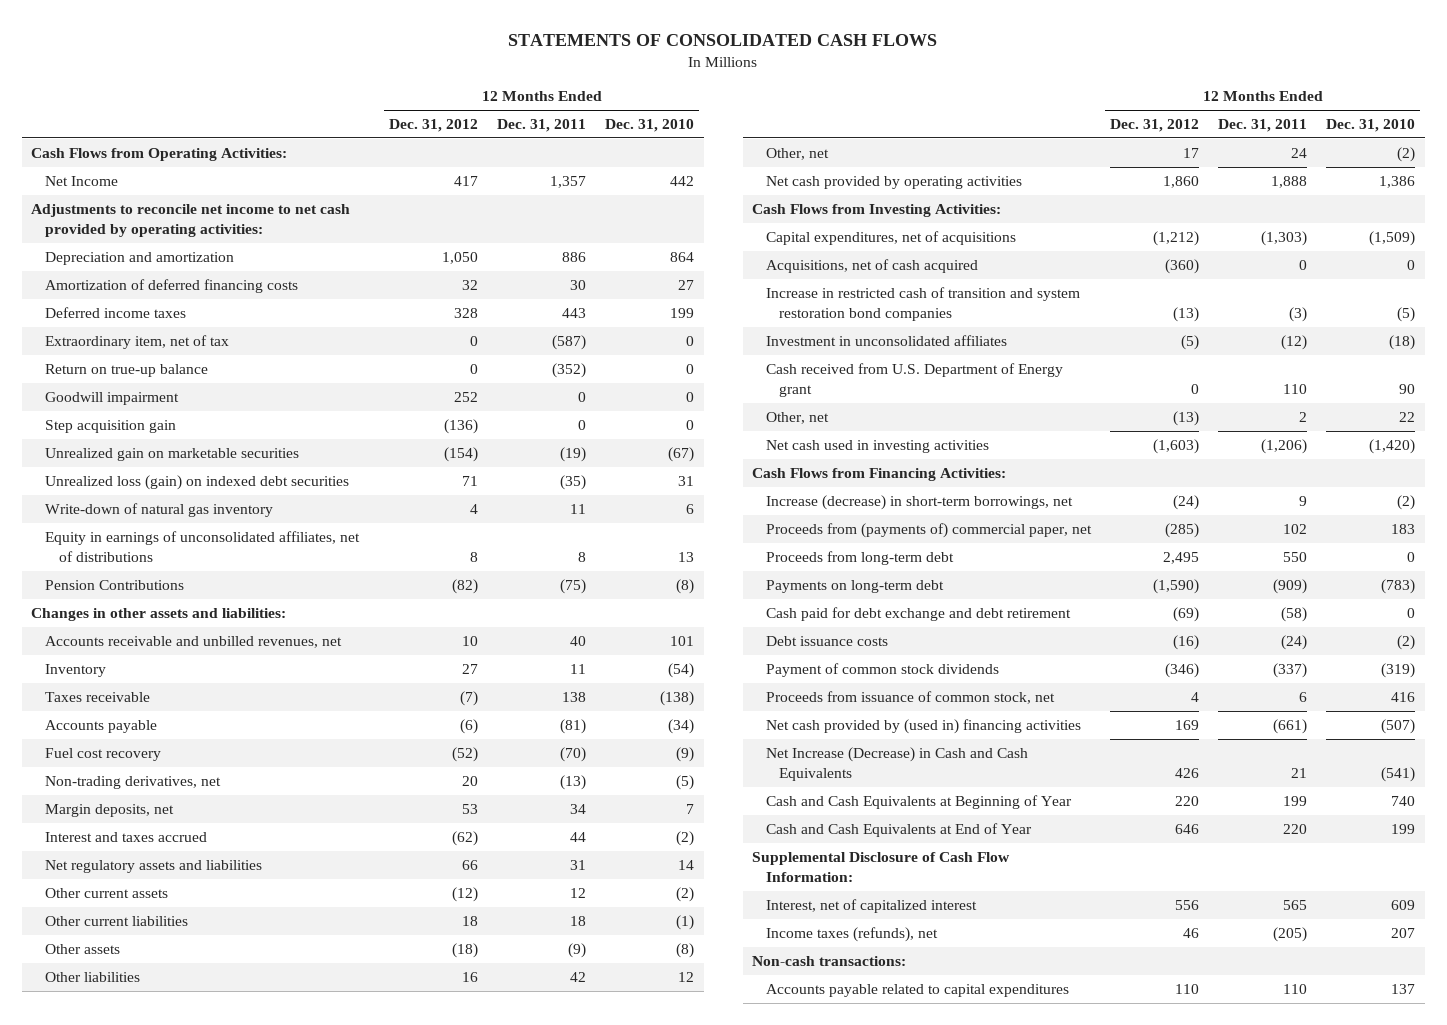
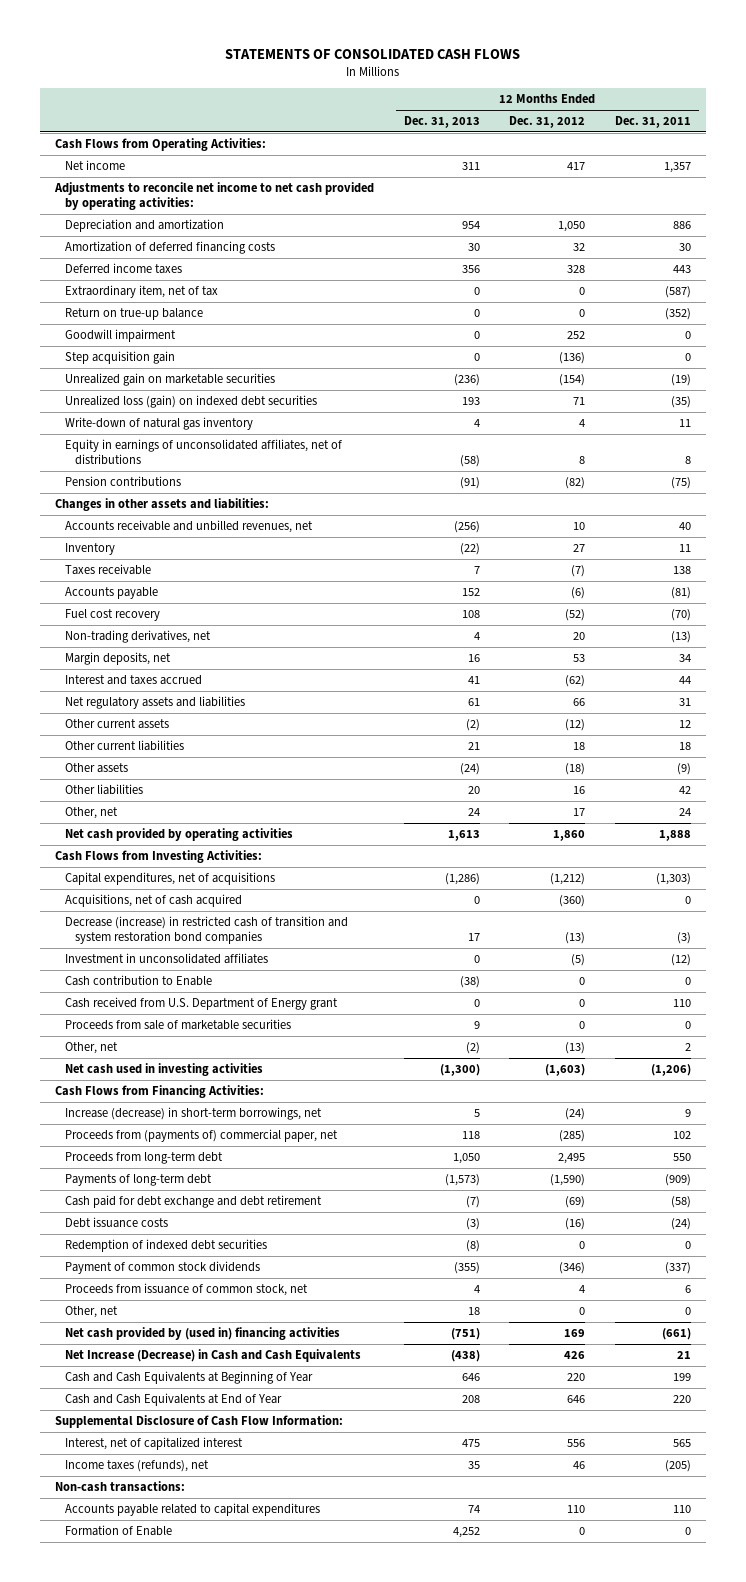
- | 12 Months Ended Dec. 31, 2012 | 12 Months Ended Dec. 31, 2011 | 12 Months Ended Dec. 31, 2010
+ | 12 Months Ended Dec. 31, 2013 | 12 Months Ended Dec. 31, 2012 | 12 Months Ended Dec. 31, 2011
- Net Income | 417 | 1,357 | 442
+ Net income | 311 | 417 | 1,357
- Pension Contributions | (82) | (75) | (8)
+ Pension contributions | (91) | (82) | (75)
- Increase in restricted cash of transition and system restoration bond companies | (13) | (3) | (5)
+ Decrease (increase) in restricted cash of transition and system restoration bond companies | 17 | (13) | (3)
+ Cash contribution to Enable | (38) | 0 | 0
+ Proceeds from sale of marketable securities | 9 | 0 | 0
- Payments on long-term debt | (1,590) | (909) | (783)
+ Payments of long-term debt | (1,573) | (1,590) | (909)
+ Redemption of indexed debt securities | (8) | 0 | 0
+ Other, net | 18 | 0 | 0
+ Formation of Enable | 4,252 | 0 | 0

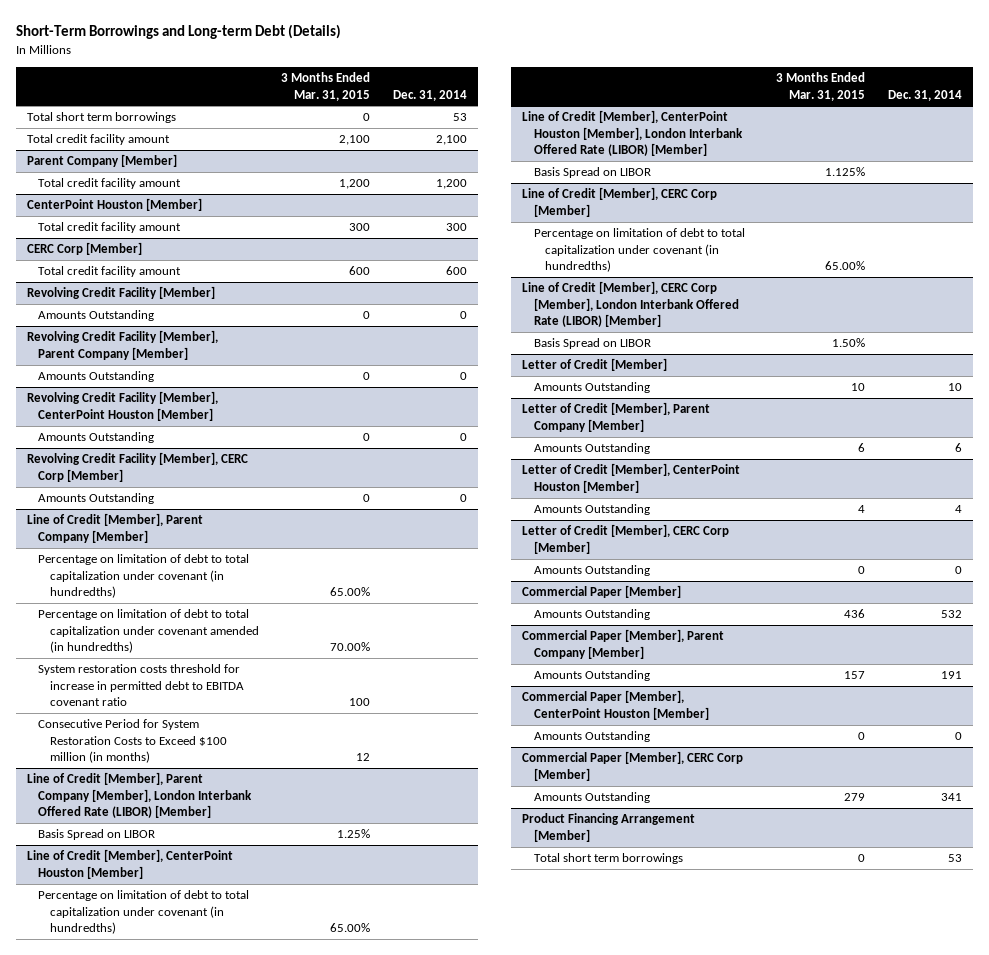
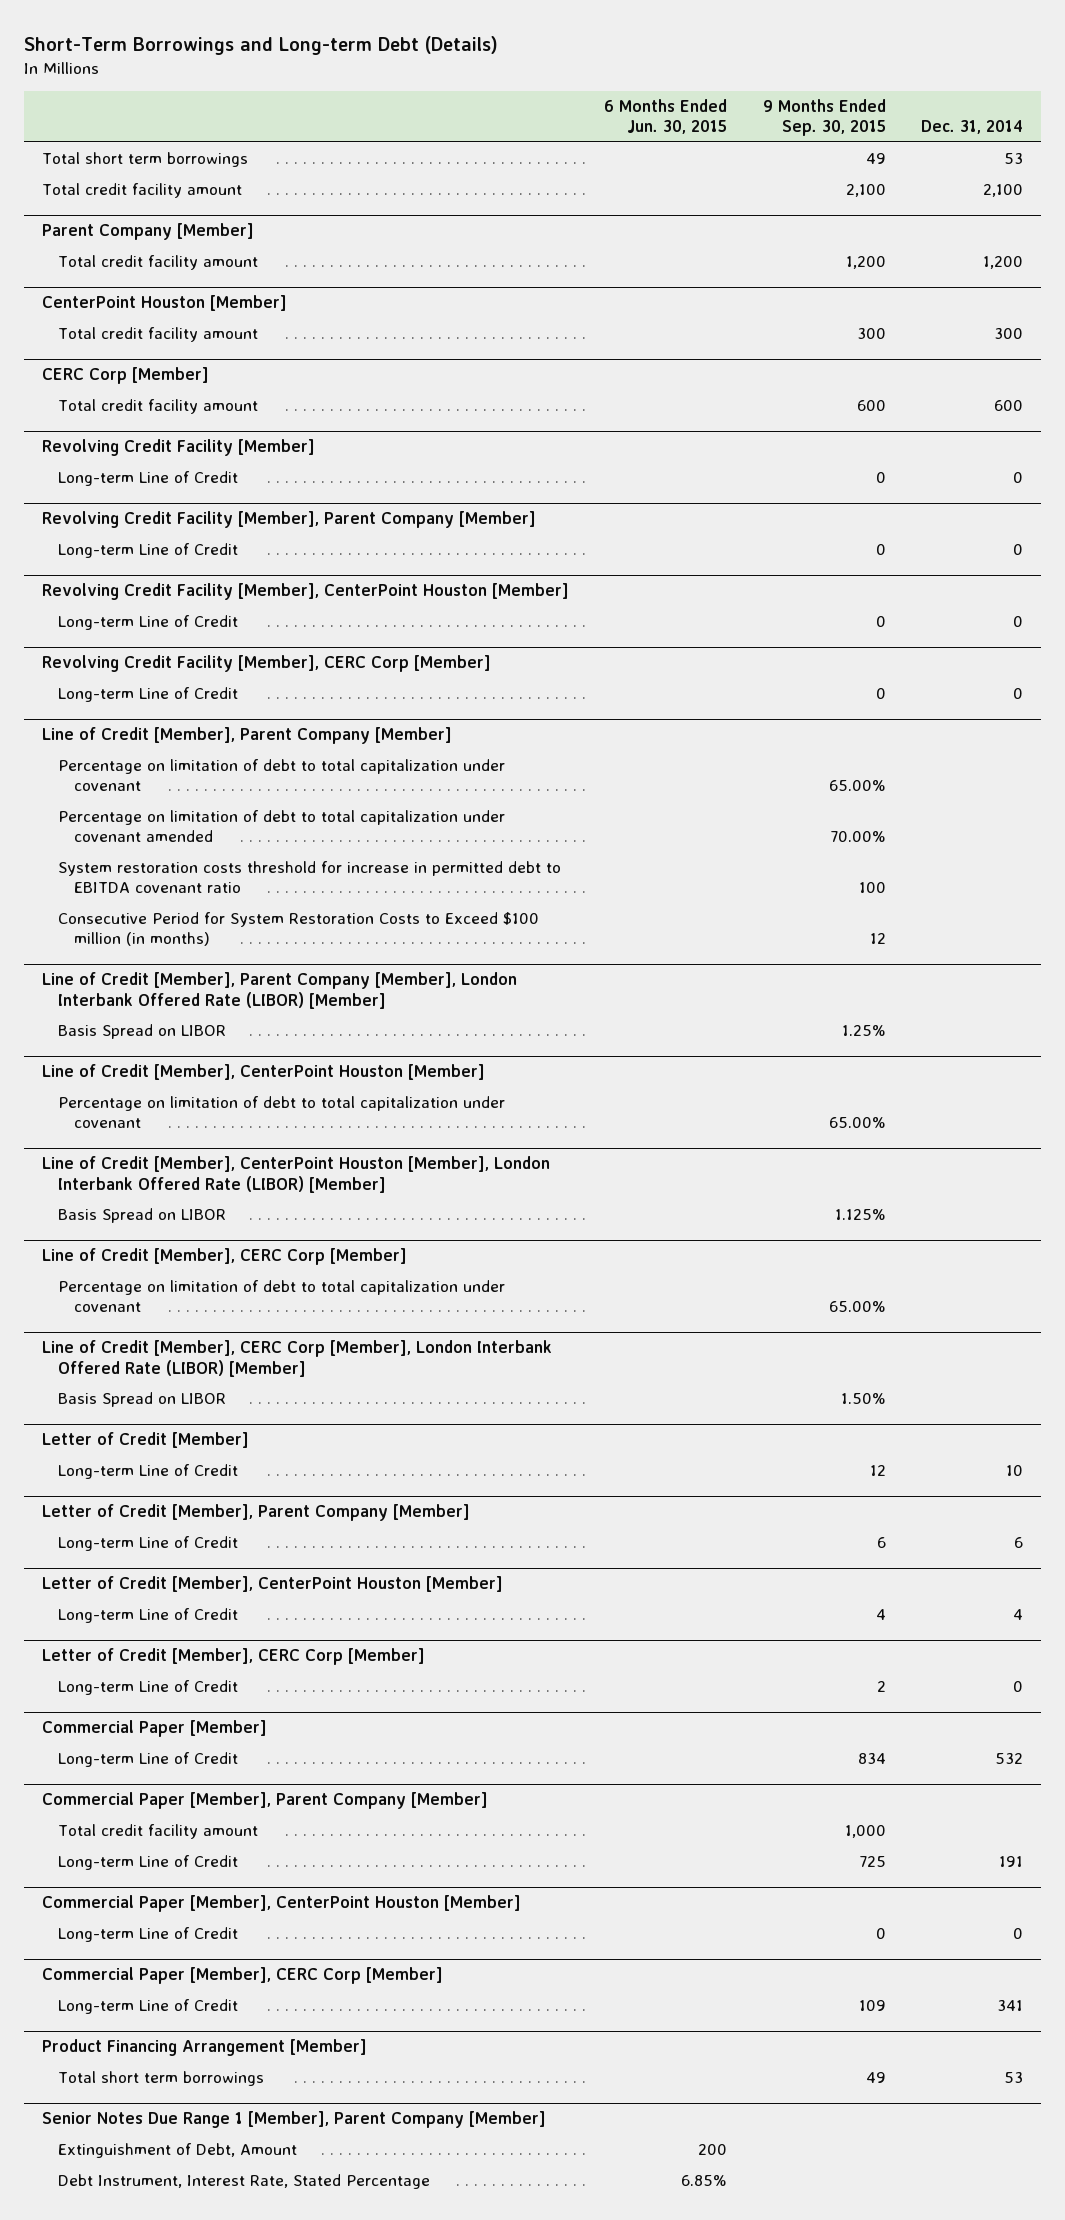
- | 3 Months Ended Mar. 31, 2015 | Dec. 31, 2014
+ | 6 Months Ended Jun. 30, 2015 | 9 Months Ended Sep. 30, 2015 | Dec. 31, 2014
@ Revolving Credit Facility [Member]
- Amounts Outstanding | 0 | 0
+ Long-term Line of Credit | | 0 | 0
@ Revolving Credit Facility [Member], Parent Company [Member]
- Amounts Outstanding | 0 | 0
+ Long-term Line of Credit | | 0 | 0
@ Revolving Credit Facility [Member], CenterPoint Houston [Member]
- Amounts Outstanding | 0 | 0
+ Long-term Line of Credit | | 0 | 0
@ Revolving Credit Facility [Member], CERC Corp [Member]
- Amounts Outstanding | 0 | 0
+ Long-term Line of Credit | | 0 | 0
@ Line of Credit [Member], Parent Company [Member]
- Percentage on limitation of debt to total capitalization under covenant (in hundredths) | 65.00% |
- Percentage on limitation of debt to total capitalization under covenant amended (in hundredths) | 70.00% |
+ Percentage on limitation of debt to total capitalization under covenant | | 65.00% |
+ Percentage on limitation of debt to total capitalization under covenant amended | | 70.00% |
@ Line of Credit [Member], CenterPoint Houston [Member]
- Percentage on limitation of debt to total capitalization under covenant (in hundredths) | 65.00% |
+ Percentage on limitation of debt to total capitalization under covenant | | 65.00% |
@ Line of Credit [Member], CERC Corp [Member]
- Percentage on limitation of debt to total capitalization under covenant (in hundredths) | 65.00% |
+ Percentage on limitation of debt to total capitalization under covenant | | 65.00% |
@ Letter of Credit [Member]
- Amounts Outstanding | 10 | 10
+ Long-term Line of Credit | | 12 | 10
@ Letter of Credit [Member], Parent Company [Member]
- Amounts Outstanding | 6 | 6
+ Long-term Line of Credit | | 6 | 6
@ Letter of Credit [Member], CenterPoint Houston [Member]
- Amounts Outstanding | 4 | 4
+ Long-term Line of Credit | | 4 | 4
@ Letter of Credit [Member], CERC Corp [Member]
- Amounts Outstanding | 0 | 0
+ Long-term Line of Credit | | 2 | 0
@ Commercial Paper [Member]
- Amounts Outstanding | 436 | 532
+ Long-term Line of Credit | | 834 | 532
@ Commercial Paper [Member], Parent Company [Member]
- Amounts Outstanding | 157 | 191
+ Total credit facility amount | | 1,000 |
+ Long-term Line of Credit | | 725 | 191
@ Commercial Paper [Member], CenterPoint Houston [Member]
- Amounts Outstanding | 0 | 0
+ Long-term Line of Credit | | 0 | 0
@ Commercial Paper [Member], CERC Corp [Member]
- Amounts Outstanding | 279 | 341
+ Long-term Line of Credit | | 109 | 341
+ Senior Notes Due Range 1 [Member], Parent Company [Member]
+ Extinguishment of Debt, Amount | 200 | |
+ Debt Instrument, Interest Rate, Stated Percentage | 6.85% | |

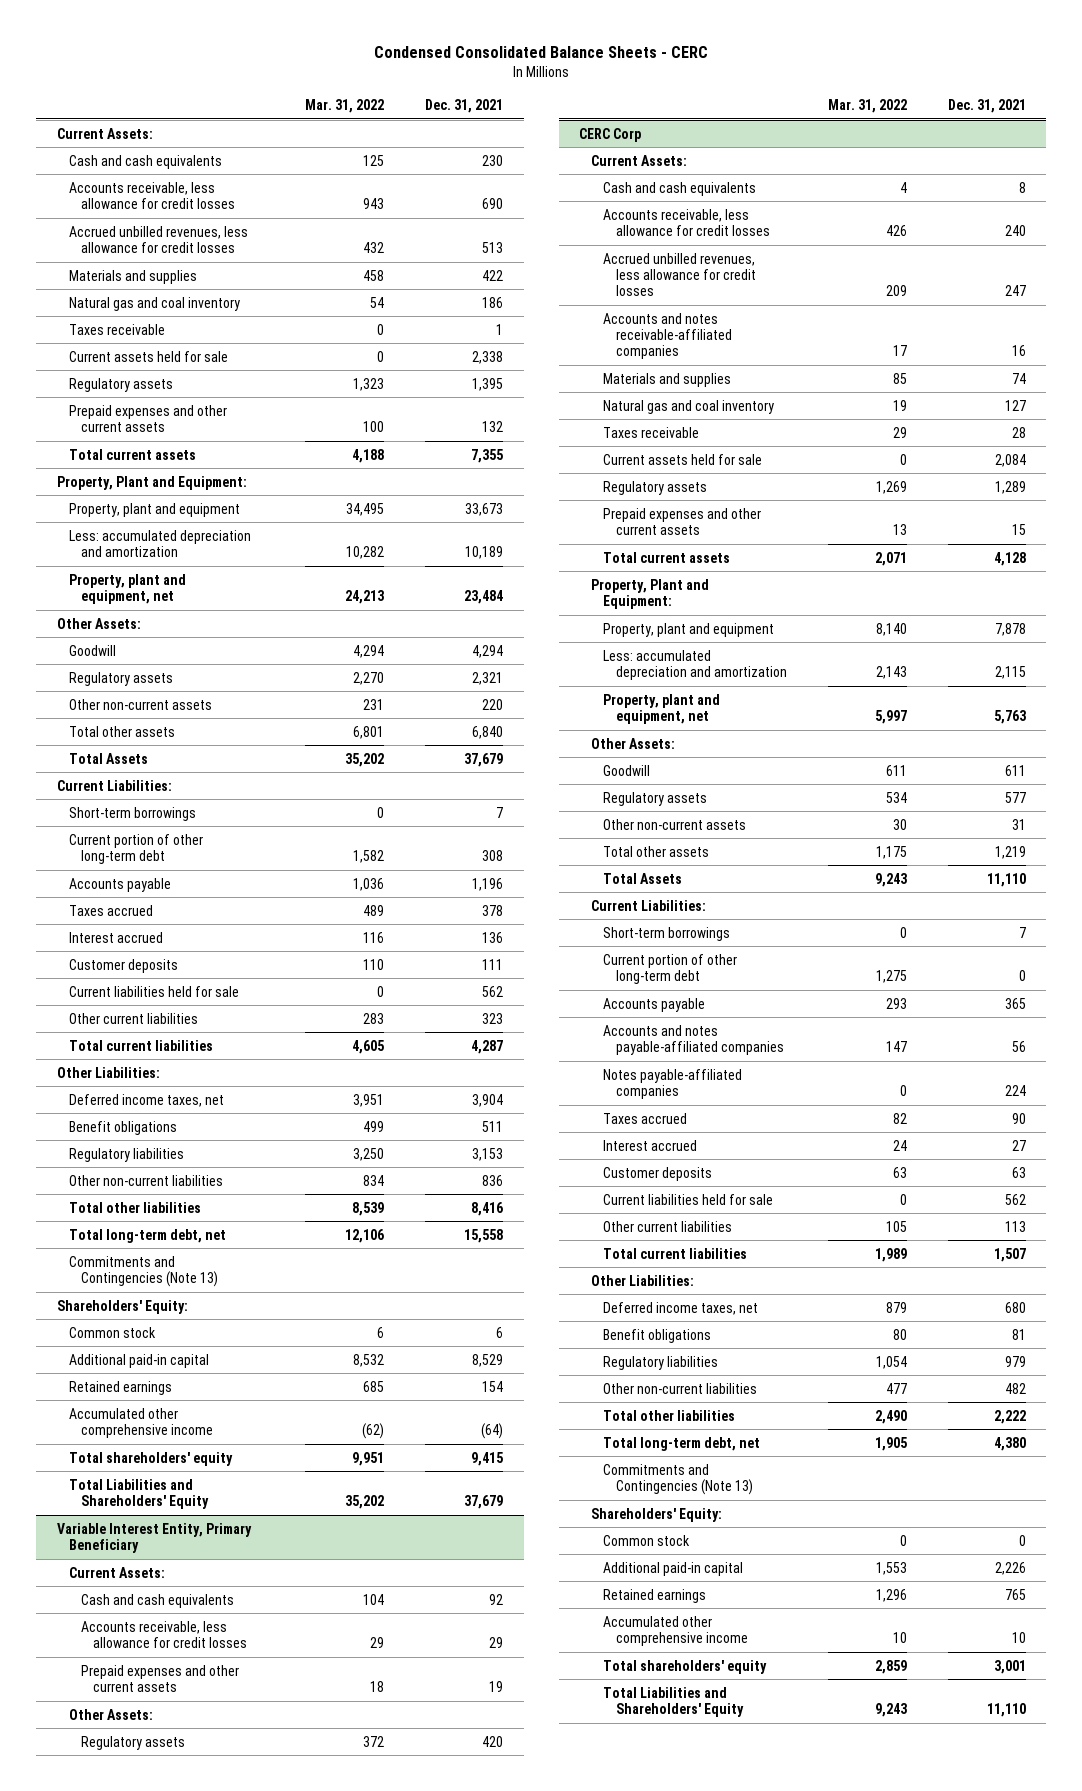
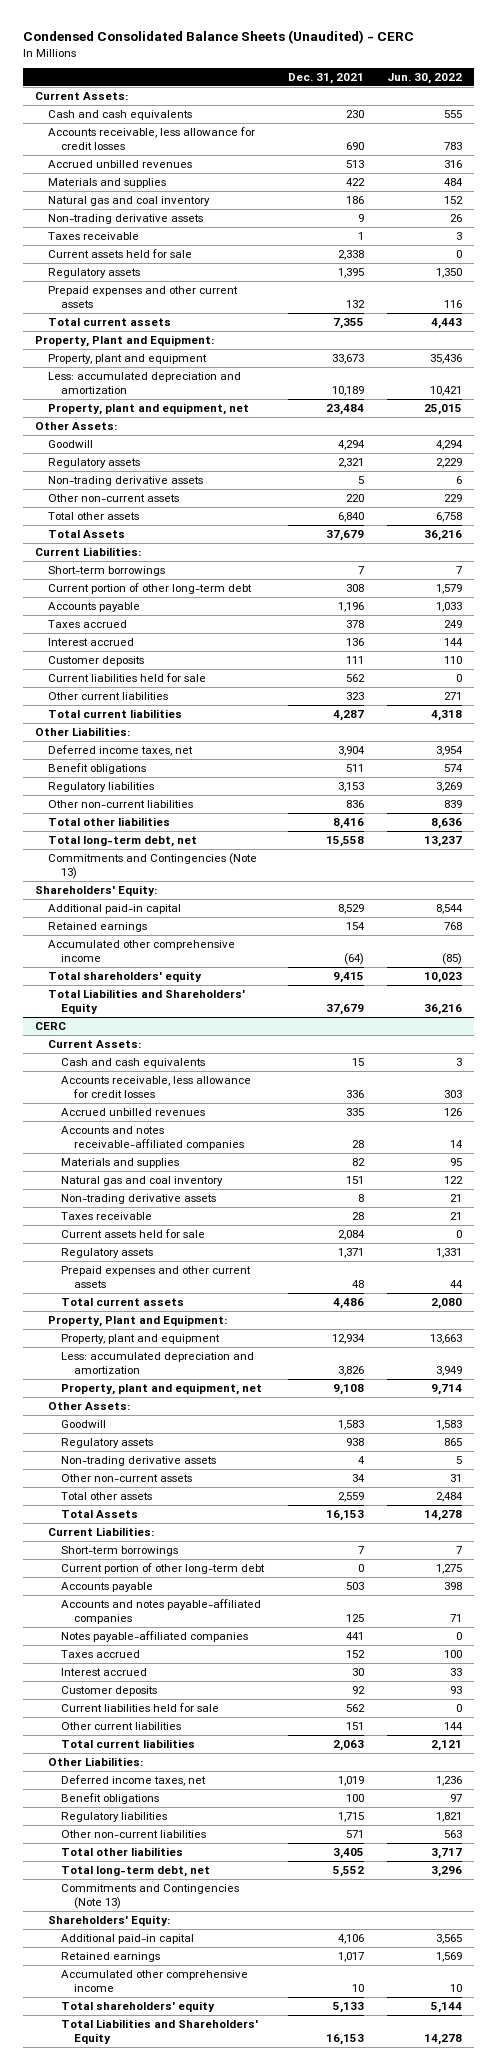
- Condensed Consolidated Balance Sheets - CERC
+ Condensed Consolidated Balance Sheets (Unaudited) - CERC
- | Mar. 31, 2022 | Dec. 31, 2021
+ | Dec. 31, 2021 | Jun. 30, 2022
- Accrued unbilled revenues, less allowance for credit losses | 432 | 513
+ Accrued unbilled revenues | 513 | 316
+ Non-trading derivative assets | 9 | 26
+ Non-trading derivative assets | 5 | 6
- Common stock | 6 | 6
- Variable Interest Entity, Primary Beneficiary
- Current Assets:
- Cash and cash equivalents | 104 | 92
- Accounts receivable, less allowance for credit losses | 29 | 29
- Prepaid expenses and other current assets | 18 | 19
- Other Assets:
- Regulatory assets | 372 | 420
- CERC Corp
+ CERC
- Cash and cash equivalents | 4 | 8
- Accounts receivable, less allowance for credit losses | 426 | 240
- Accrued unbilled revenues, less allowance for credit losses | 209 | 247
- Accounts and notes receivable-affiliated companies | 17 | 16
- Materials and supplies | 85 | 74
- Natural gas and coal inventory | 19 | 127
+ Cash and cash equivalents | 15 | 3
+ Accounts receivable, less allowance for credit losses | 336 | 303
+ Accrued unbilled revenues | 335 | 126
+ Accounts and notes receivable-affiliated companies | 28 | 14
+ Materials and supplies | 82 | 95
+ Natural gas and coal inventory | 151 | 122
+ Non-trading derivative assets | 8 | 21
- Regulatory assets | 1,269 | 1,289
- Prepaid expenses and other current assets | 13 | 15
- Total current assets | 2,071 | 4,128
+ Regulatory assets | 1,371 | 1,331
+ Prepaid expenses and other current assets | 48 | 44
+ Total current assets | 4,486 | 2,080
- Property, plant and equipment | 8,140 | 7,878
- Less: accumulated depreciation and amortization | 2,143 | 2,115
- Property, plant and equipment, net | 5,997 | 5,763
+ Property, plant and equipment | 12,934 | 13,663
+ Less: accumulated depreciation and amortization | 3,826 | 3,949
+ Property, plant and equipment, net | 9,108 | 9,714
- Goodwill | 611 | 611
- Regulatory assets | 534 | 577
- Other non-current assets | 30 | 31
- Total other assets | 1,175 | 1,219
- Total Assets | 9,243 | 11,110
+ Goodwill | 1,583 | 1,583
+ Regulatory assets | 938 | 865
+ Non-trading derivative assets | 4 | 5
+ Other non-current assets | 34 | 31
+ Total other assets | 2,559 | 2,484
+ Total Assets | 16,153 | 14,278
- Accounts payable | 293 | 365
- Accounts and notes payable-affiliated companies | 147 | 56
- Notes payable-affiliated companies | 0 | 224
- Taxes accrued | 82 | 90
- Interest accrued | 24 | 27
- Customer deposits | 63 | 63
+ Accounts payable | 503 | 398
+ Accounts and notes payable-affiliated companies | 125 | 71
+ Notes payable-affiliated companies | 441 | 0
+ Taxes accrued | 152 | 100
+ Interest accrued | 30 | 33
+ Customer deposits | 92 | 93
- Other current liabilities | 105 | 113
- Total current liabilities | 1,989 | 1,507
+ Other current liabilities | 151 | 144
+ Total current liabilities | 2,063 | 2,121
- Deferred income taxes, net | 879 | 680
- Benefit obligations | 80 | 81
- Regulatory liabilities | 1,054 | 979
- Other non-current liabilities | 477 | 482
- Total other liabilities | 2,490 | 2,222
- Total long-term debt, net | 1,905 | 4,380
+ Deferred income taxes, net | 1,019 | 1,236
+ Benefit obligations | 100 | 97
+ Regulatory liabilities | 1,715 | 1,821
+ Other non-current liabilities | 571 | 563
+ Total other liabilities | 3,405 | 3,717
+ Total long-term debt, net | 5,552 | 3,296
- Common stock | 0 | 0
- Additional paid-in capital | 1,553 | 2,226
- Retained earnings | 1,296 | 765
+ Additional paid-in capital | 4,106 | 3,565
+ Retained earnings | 1,017 | 1,569
- Total shareholders' equity | 2,859 | 3,001
- Total Liabilities and Shareholders' Equity | 9,243 | 11,110
+ Total shareholders' equity | 5,133 | 5,144
+ Total Liabilities and Shareholders' Equity | 16,153 | 14,278

